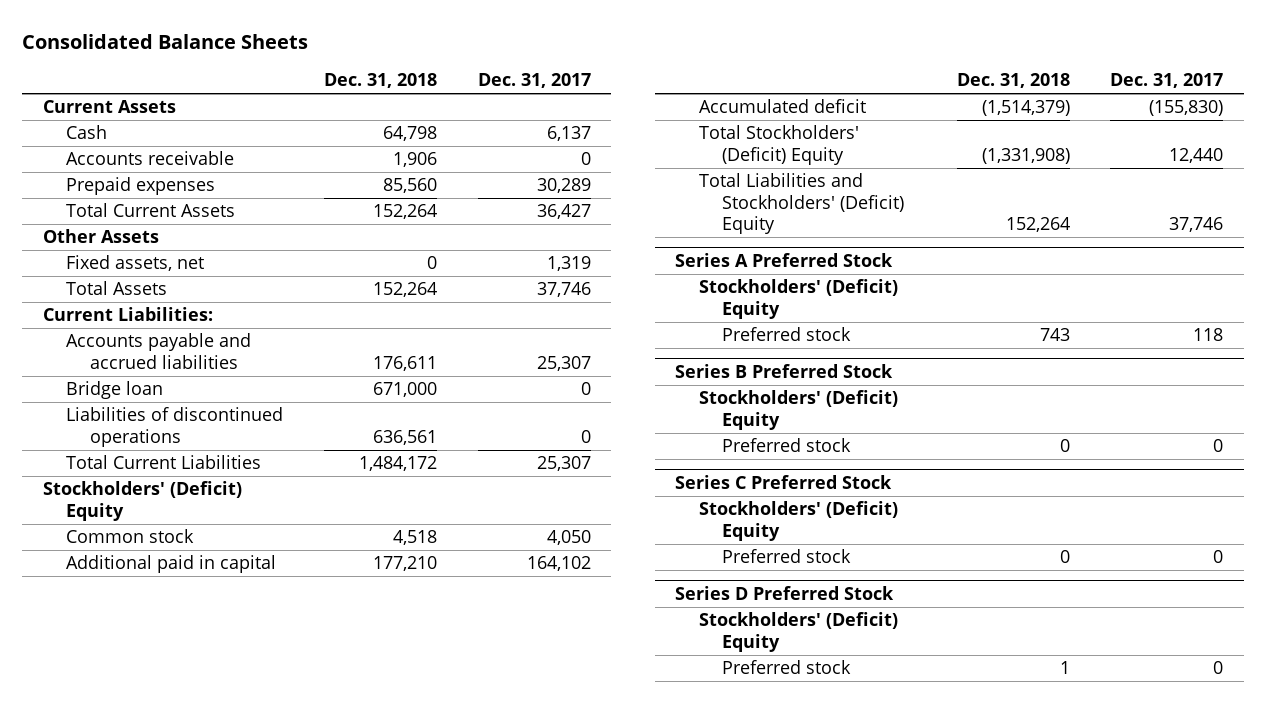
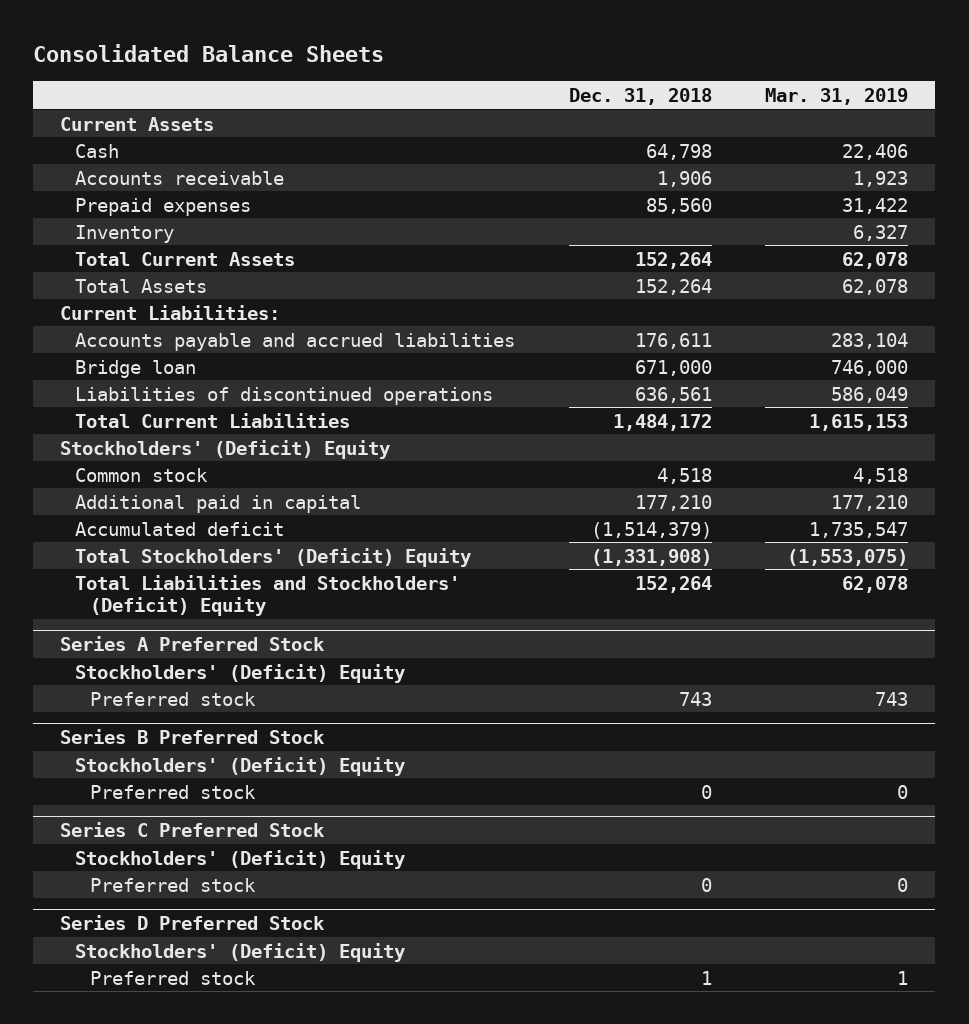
- | Dec. 31, 2018 | Dec. 31, 2017
+ | Dec. 31, 2018 | Mar. 31, 2019
+ Inventory | | 6,327
- Other Assets
- Fixed assets, net | 0 | 1,319

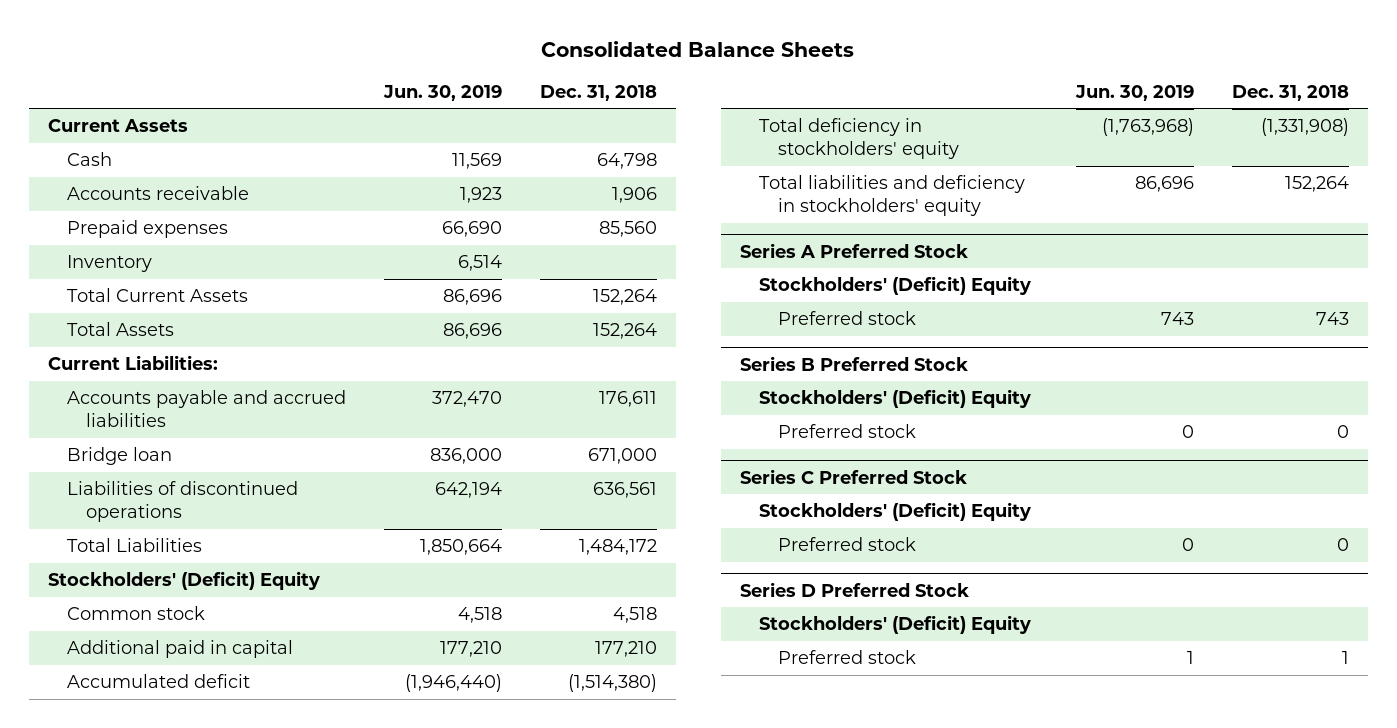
- | Dec. 31, 2018 | Mar. 31, 2019
+ | Jun. 30, 2019 | Dec. 31, 2018
- Total Current Liabilities | 1,484,172 | 1,615,153
+ Total Liabilities | 1,850,664 | 1,484,172
- Accumulated deficit | (1,514,379) | 1,735,547
- Total Stockholders' (Deficit) Equity | (1,331,908) | (1,553,075)
- Total Liabilities and Stockholders' (Deficit) Equity | 152,264 | 62,078
+ Accumulated deficit | (1,946,440) | (1,514,380)
+ Total deficiency in stockholders' equity | (1,763,968) | (1,331,908)
+ Total liabilities and deficiency in stockholders' equity | 86,696 | 152,264

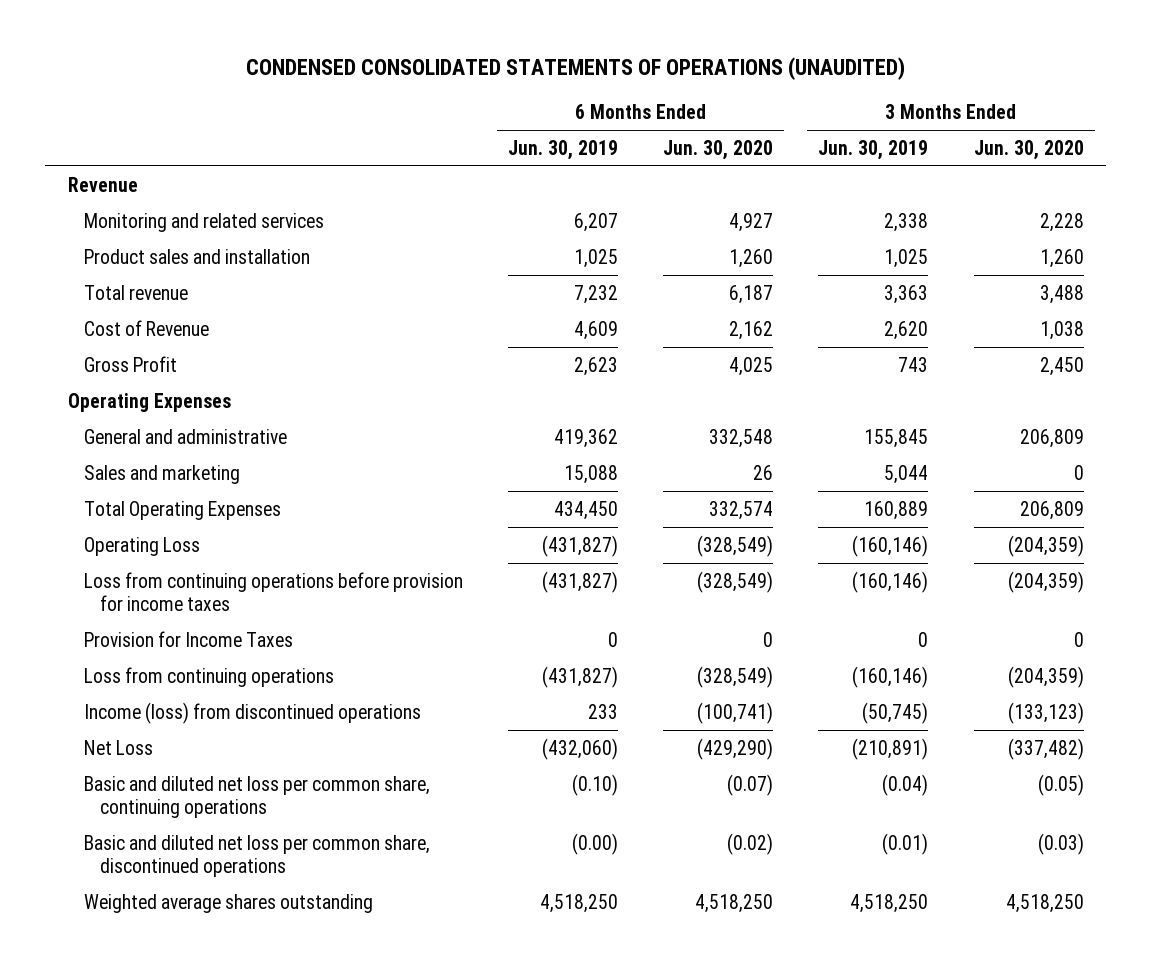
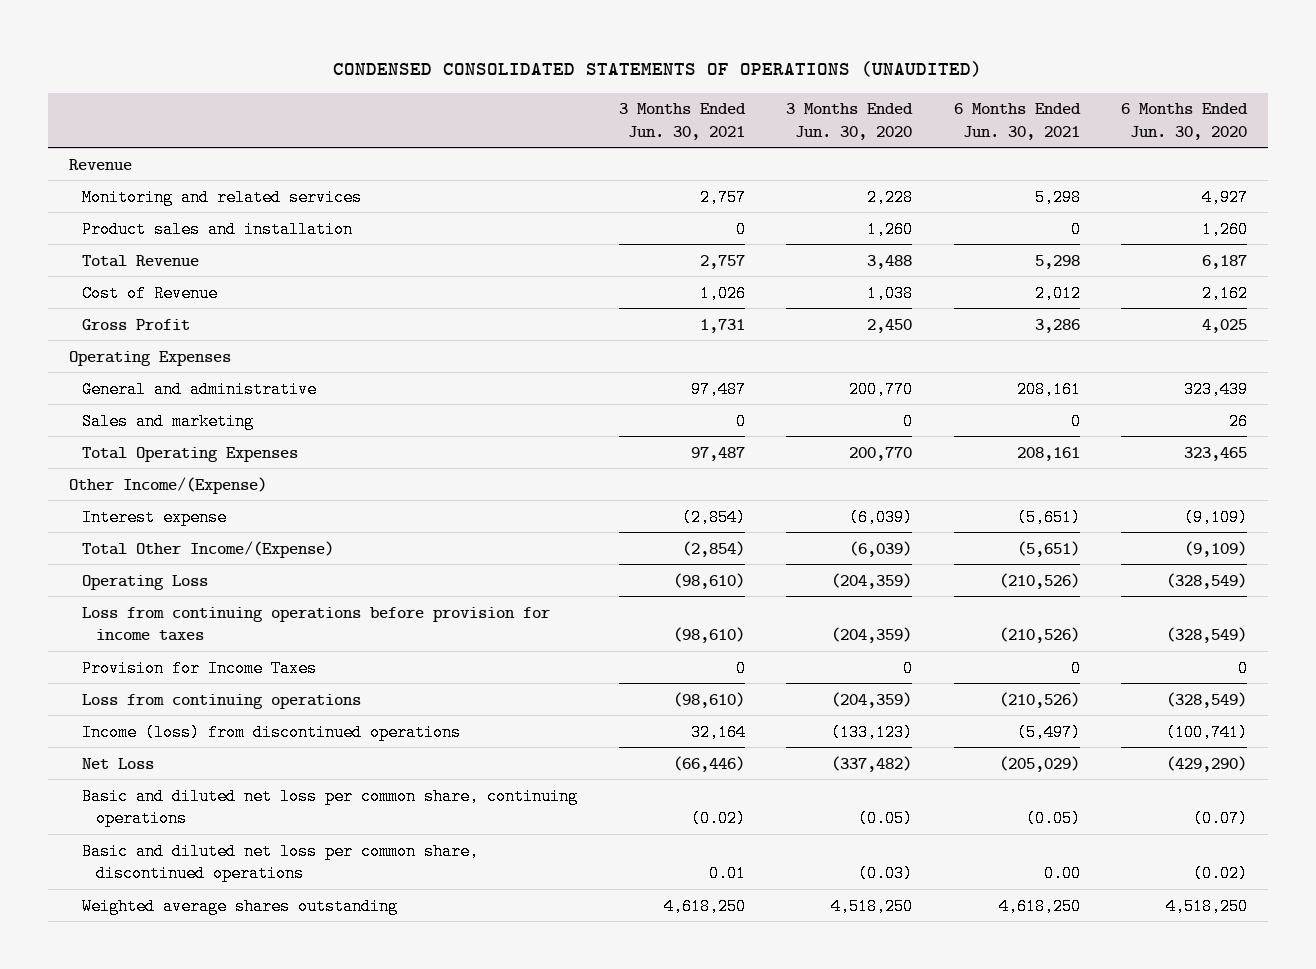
- | 6 Months Ended Jun. 30, 2019 | 6 Months Ended Jun. 30, 2020 | 3 Months Ended Jun. 30, 2019 | 3 Months Ended Jun. 30, 2020
+ | 3 Months Ended Jun. 30, 2021 | 3 Months Ended Jun. 30, 2020 | 6 Months Ended Jun. 30, 2021 | 6 Months Ended Jun. 30, 2020
- Total revenue | 7,232 | 6,187 | 3,363 | 3,488
+ Total Revenue | 2,757 | 3,488 | 5,298 | 6,187
- General and administrative | 419,362 | 332,548 | 155,845 | 206,809
+ General and administrative | 97,487 | 200,770 | 208,161 | 323,439
- Total Operating Expenses | 434,450 | 332,574 | 160,889 | 206,809
+ Total Operating Expenses | 97,487 | 200,770 | 208,161 | 323,465
+ Other Income/(Expense)
+ Interest expense | (2,854) | (6,039) | (5,651) | (9,109)
+ Total Other Income/(Expense) | (2,854) | (6,039) | (5,651) | (9,109)

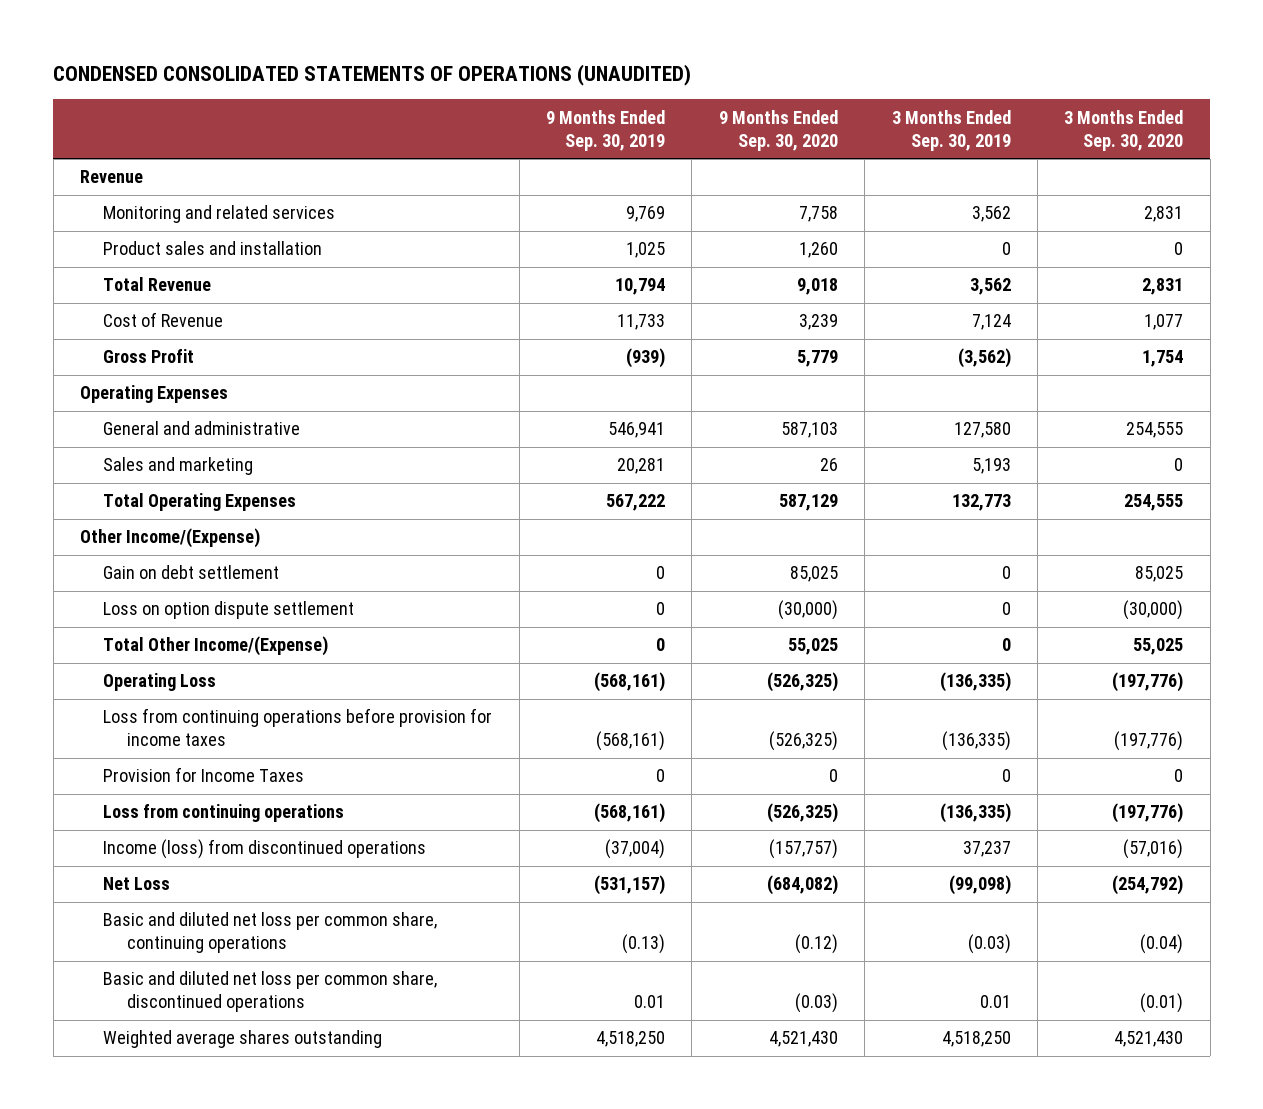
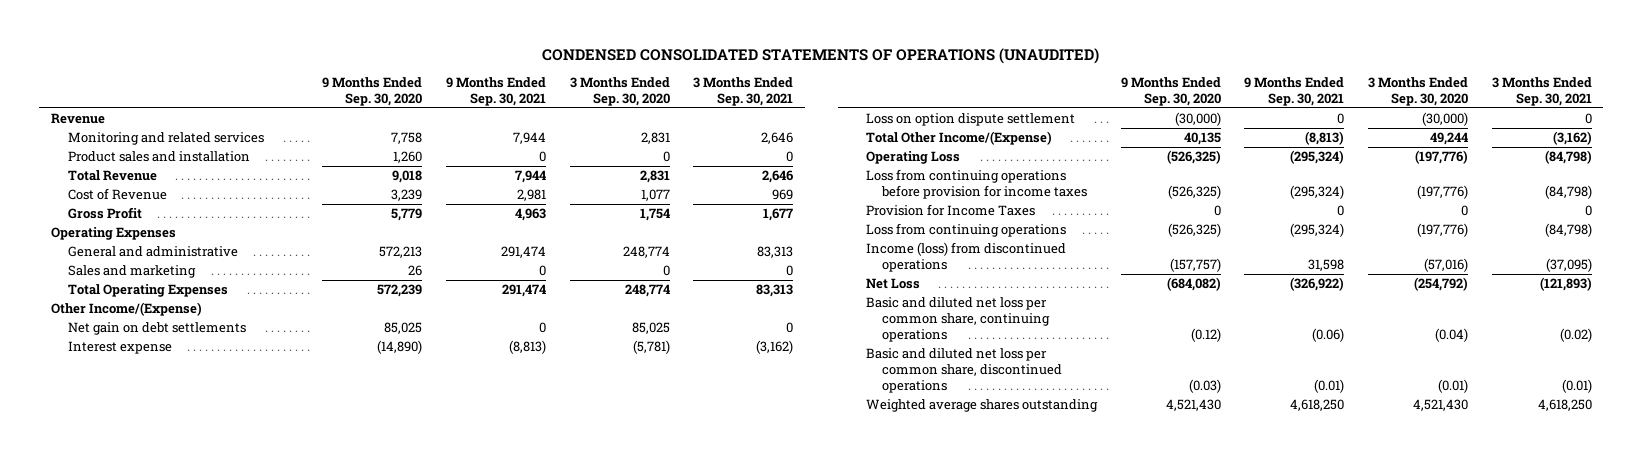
- | 9 Months Ended Sep. 30, 2019 | 9 Months Ended Sep. 30, 2020 | 3 Months Ended Sep. 30, 2019 | 3 Months Ended Sep. 30, 2020
+ | 9 Months Ended Sep. 30, 2020 | 9 Months Ended Sep. 30, 2021 | 3 Months Ended Sep. 30, 2020 | 3 Months Ended Sep. 30, 2021
- General and administrative | 546,941 | 587,103 | 127,580 | 254,555
+ General and administrative | 572,213 | 291,474 | 248,774 | 83,313
- Total Operating Expenses | 567,222 | 587,129 | 132,773 | 254,555
+ Total Operating Expenses | 572,239 | 291,474 | 248,774 | 83,313
- Gain on debt settlement | 0 | 85,025 | 0 | 85,025
+ Net gain on debt settlements | 85,025 | 0 | 85,025 | 0
+ Interest expense | (14,890) | (8,813) | (5,781) | (3,162)
- Total Other Income/(Expense) | 0 | 55,025 | 0 | 55,025
+ Total Other Income/(Expense) | 40,135 | (8,813) | 49,244 | (3,162)

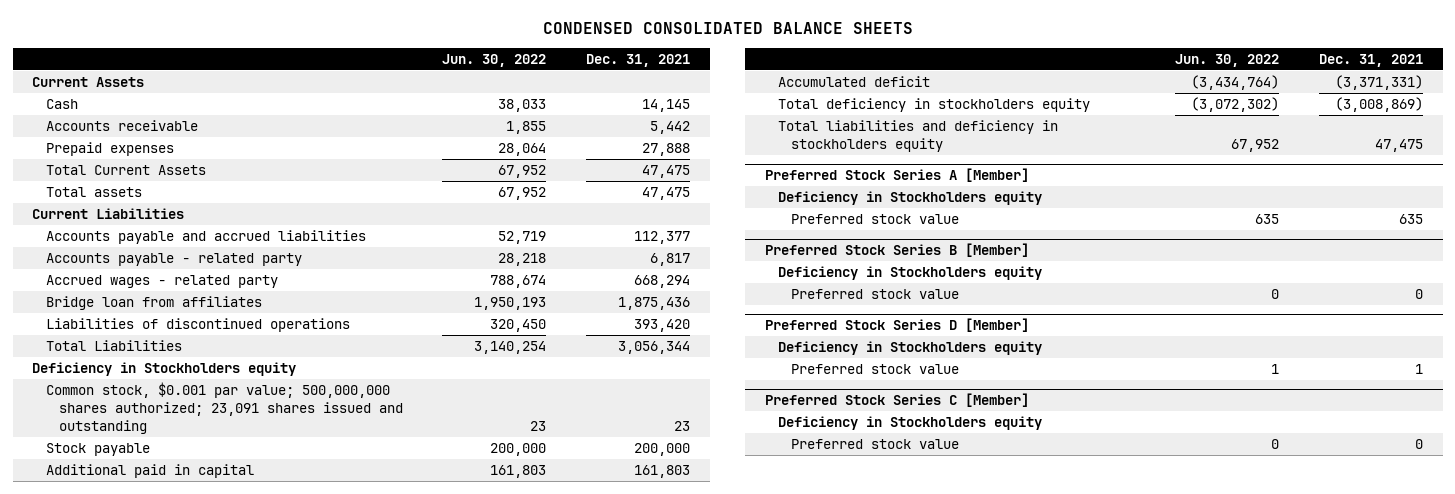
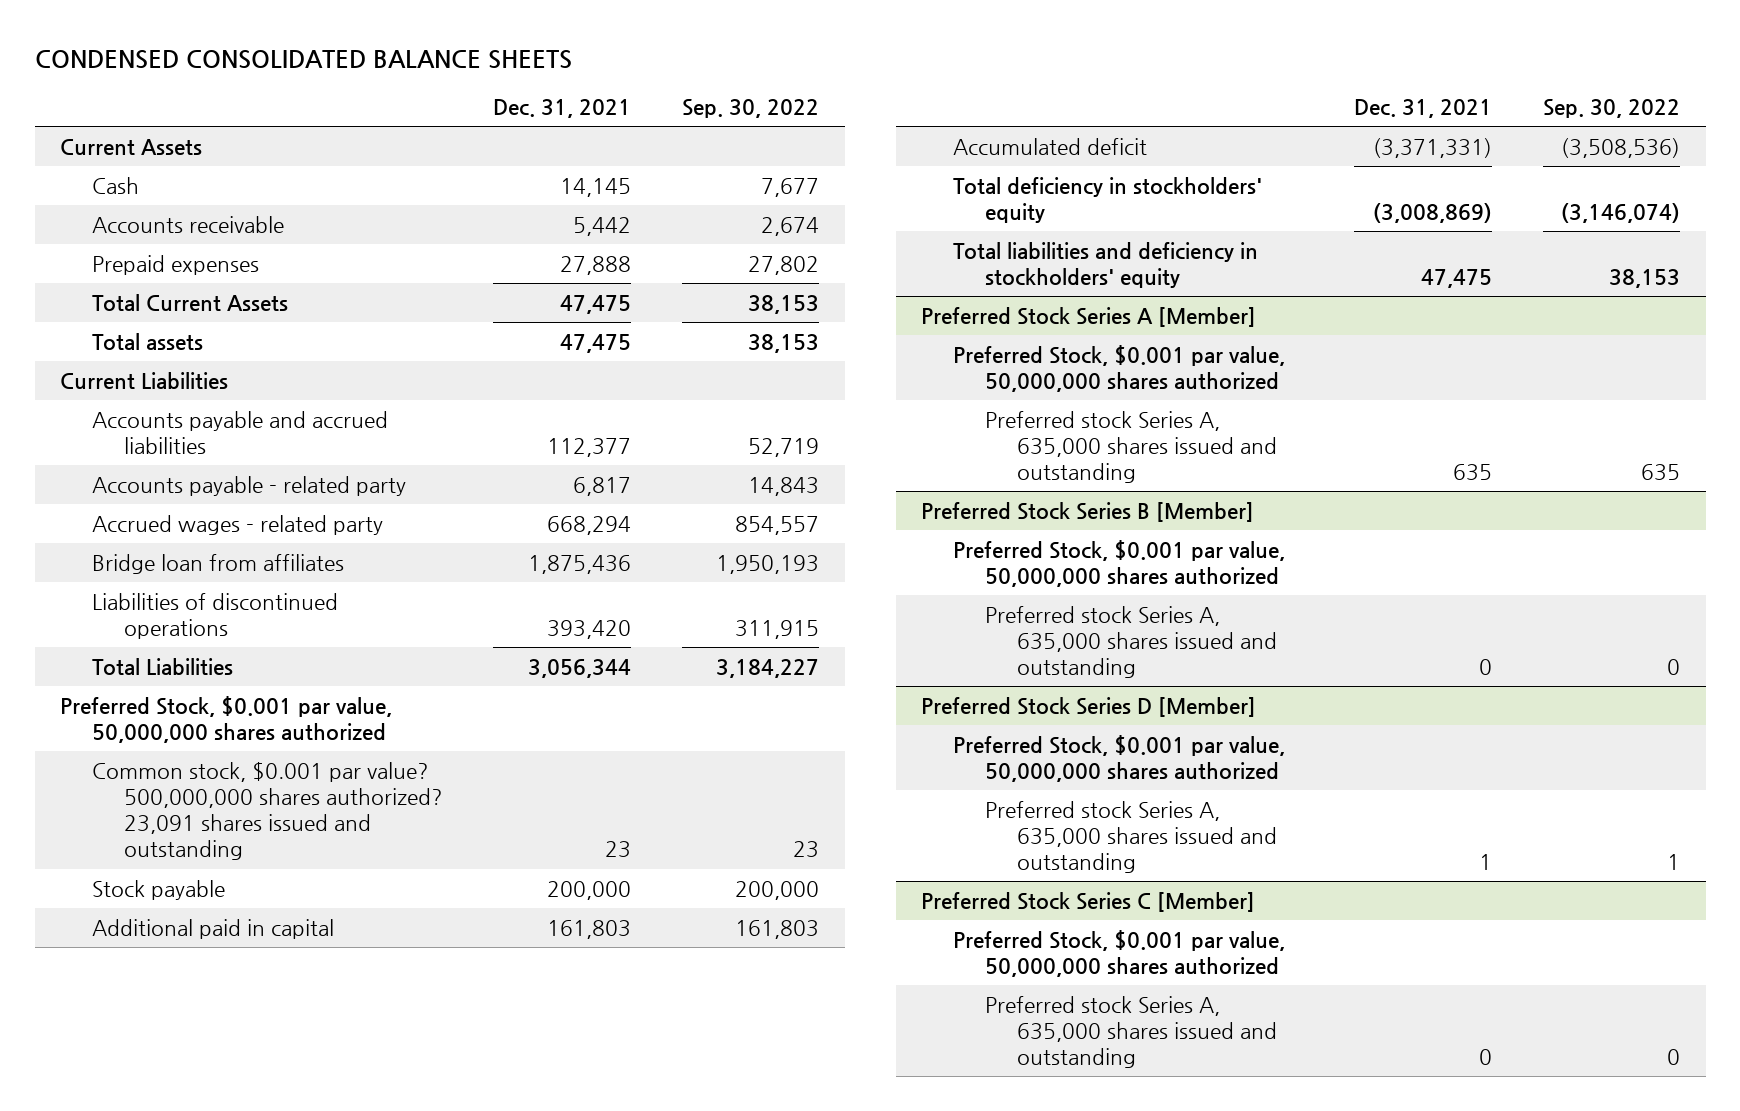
- | Jun. 30, 2022 | Dec. 31, 2021
+ | Dec. 31, 2021 | Sep. 30, 2022
- Deficiency in Stockholders equity
- Common stock, $0.001 par value; 500,000,000 shares authorized; 23,091 shares issued and outstanding | 23 | 23
+ Preferred Stock, $0.001 par value, 50,000,000 shares authorized
+ Common stock, $0.001 par value? 500,000,000 shares authorized? 23,091 shares issued and outstanding | 23 | 23
- Total deficiency in stockholders equity | (3,072,302) | (3,008,869)
- Total liabilities and deficiency in stockholders equity | 67,952 | 47,475
+ Total deficiency in stockholders' equity | (3,008,869) | (3,146,074)
+ Total liabilities and deficiency in stockholders' equity | 47,475 | 38,153
@ Preferred Stock Series A [Member]
- Deficiency in Stockholders equity
- Preferred stock value | 635 | 635
+ Preferred Stock, $0.001 par value, 50,000,000 shares authorized
+ Preferred stock Series A, 635,000 shares issued and outstanding | 635 | 635
@ Preferred Stock Series B [Member]
- Deficiency in Stockholders equity
- Preferred stock value | 0 | 0
+ Preferred Stock, $0.001 par value, 50,000,000 shares authorized
+ Preferred stock Series A, 635,000 shares issued and outstanding | 0 | 0
@ Preferred Stock Series D [Member]
- Deficiency in Stockholders equity
- Preferred stock value | 1 | 1
+ Preferred Stock, $0.001 par value, 50,000,000 shares authorized
+ Preferred stock Series A, 635,000 shares issued and outstanding | 1 | 1
@ Preferred Stock Series C [Member]
- Deficiency in Stockholders equity
- Preferred stock value | 0 | 0
+ Preferred Stock, $0.001 par value, 50,000,000 shares authorized
+ Preferred stock Series A, 635,000 shares issued and outstanding | 0 | 0

